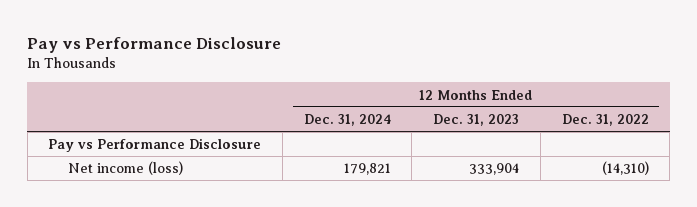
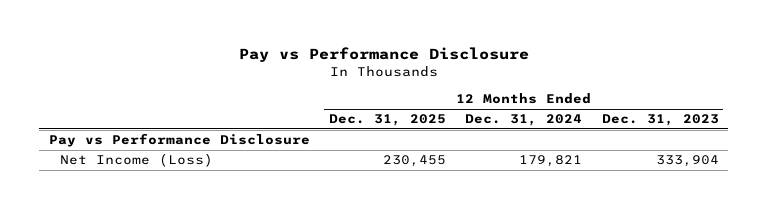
- | 12 Months Ended Dec. 31, 2024 | 12 Months Ended Dec. 31, 2023 | 12 Months Ended Dec. 31, 2022
+ | 12 Months Ended Dec. 31, 2025 | 12 Months Ended Dec. 31, 2024 | 12 Months Ended Dec. 31, 2023
- Net income (loss) | 179,821 | 333,904 | (14,310)
+ Net Income (Loss) | 230,455 | 179,821 | 333,904

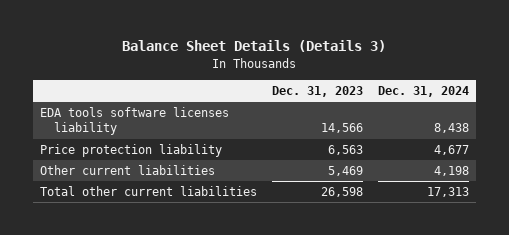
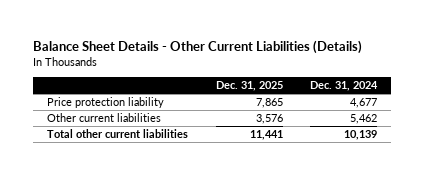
- Balance Sheet Details (Details 3)
+ Balance Sheet Details - Other Current Liabilities (Details)
- | Dec. 31, 2023 | Dec. 31, 2024
+ | Dec. 31, 2025 | Dec. 31, 2024
- EDA tools software licenses liability | 14,566 | 8,438
- Other current liabilities | 5,469 | 4,198
- Total other current liabilities | 26,598 | 17,313
+ Other current liabilities | 3,576 | 5,462
+ Total other current liabilities | 11,441 | 10,139

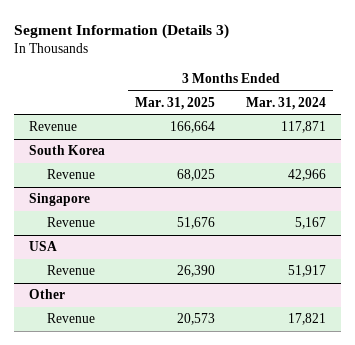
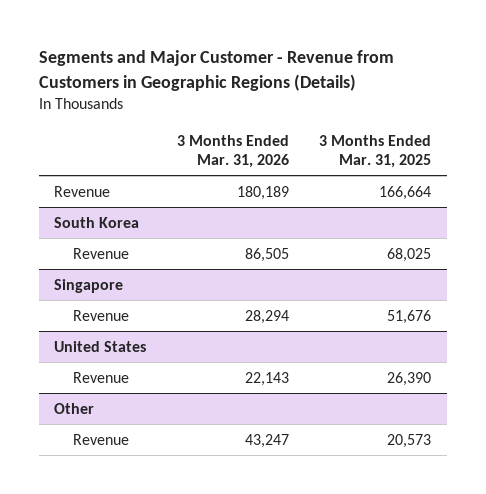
- Segment Information (Details 3)
+ Segments and Major Customer - Revenue from Customers in Geographic Regions (Details)
- | 3 Months Ended Mar. 31, 2025 | 3 Months Ended Mar. 31, 2024
+ | 3 Months Ended Mar. 31, 2026 | 3 Months Ended Mar. 31, 2025
- USA
+ United States

